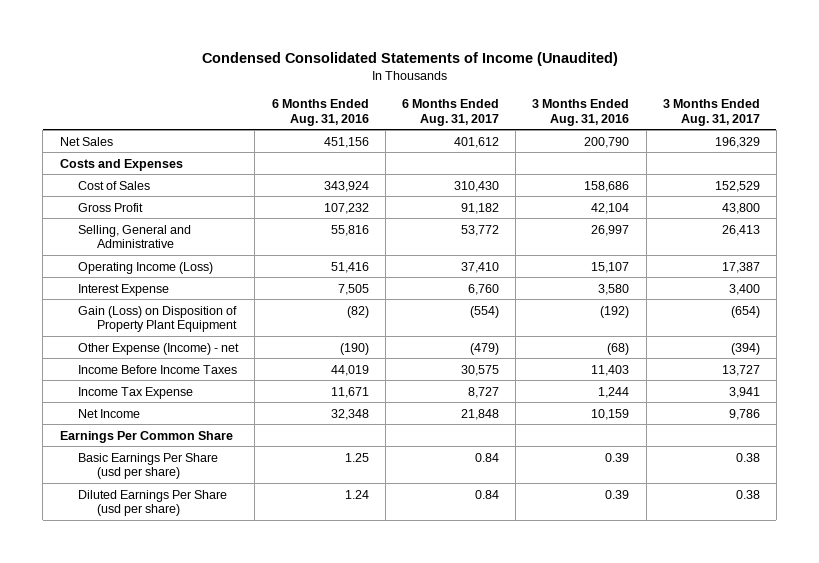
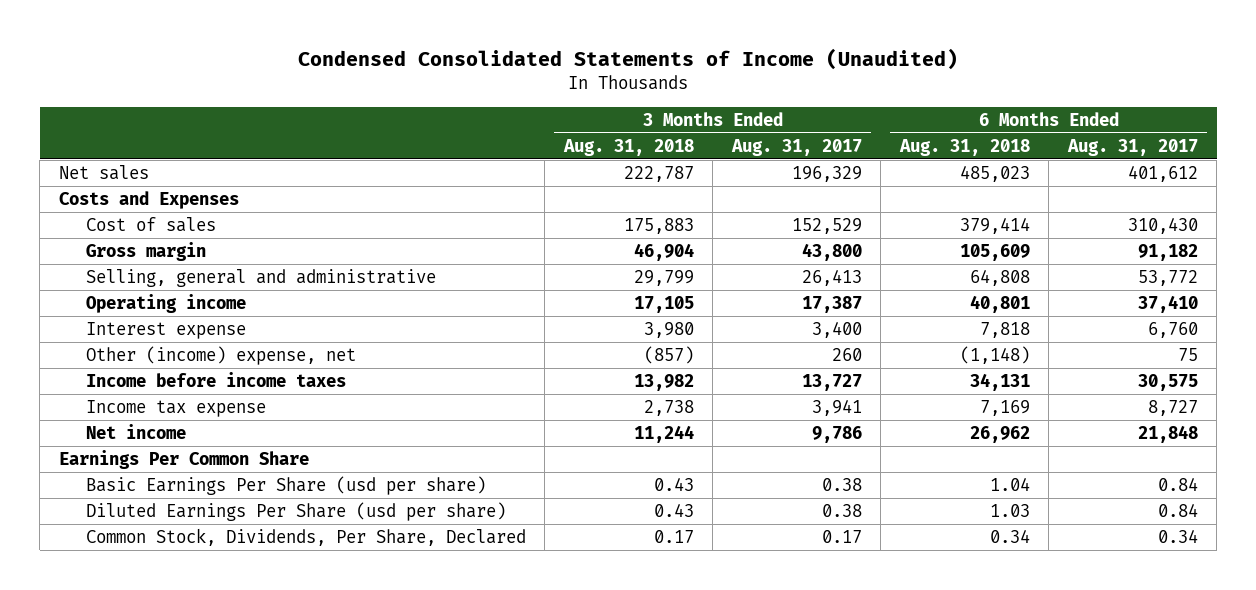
- | 6 Months Ended Aug. 31, 2016 | 6 Months Ended Aug. 31, 2017 | 3 Months Ended Aug. 31, 2016 | 3 Months Ended Aug. 31, 2017
+ | 3 Months Ended Aug. 31, 2018 | 3 Months Ended Aug. 31, 2017 | 6 Months Ended Aug. 31, 2018 | 6 Months Ended Aug. 31, 2017
- Net Sales | 451,156 | 401,612 | 200,790 | 196,329
+ Net sales | 222,787 | 196,329 | 485,023 | 401,612
- Cost of Sales | 343,924 | 310,430 | 158,686 | 152,529
- Gross Profit | 107,232 | 91,182 | 42,104 | 43,800
- Selling, General and Administrative | 55,816 | 53,772 | 26,997 | 26,413
- Operating Income (Loss) | 51,416 | 37,410 | 15,107 | 17,387
- Interest Expense | 7,505 | 6,760 | 3,580 | 3,400
- Gain (Loss) on Disposition of Property Plant Equipment | (82) | (554) | (192) | (654)
- Other Expense (Income) - net | (190) | (479) | (68) | (394)
- Income Before Income Taxes | 44,019 | 30,575 | 11,403 | 13,727
- Income Tax Expense | 11,671 | 8,727 | 1,244 | 3,941
- Net Income | 32,348 | 21,848 | 10,159 | 9,786
+ Cost of sales | 175,883 | 152,529 | 379,414 | 310,430
+ Gross margin | 46,904 | 43,800 | 105,609 | 91,182
+ Selling, general and administrative | 29,799 | 26,413 | 64,808 | 53,772
+ Operating income | 17,105 | 17,387 | 40,801 | 37,410
+ Interest expense | 3,980 | 3,400 | 7,818 | 6,760
+ Other (income) expense, net | (857) | 260 | (1,148) | 75
+ Income before income taxes | 13,982 | 13,727 | 34,131 | 30,575
+ Income tax expense | 2,738 | 3,941 | 7,169 | 8,727
+ Net income | 11,244 | 9,786 | 26,962 | 21,848
+ Common Stock, Dividends, Per Share, Declared | 0.17 | 0.17 | 0.34 | 0.34

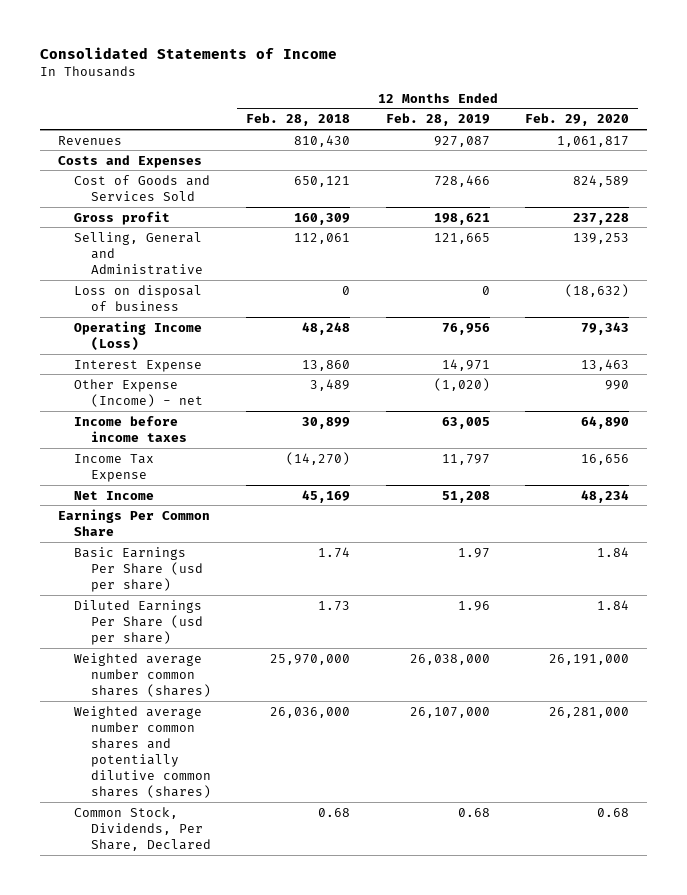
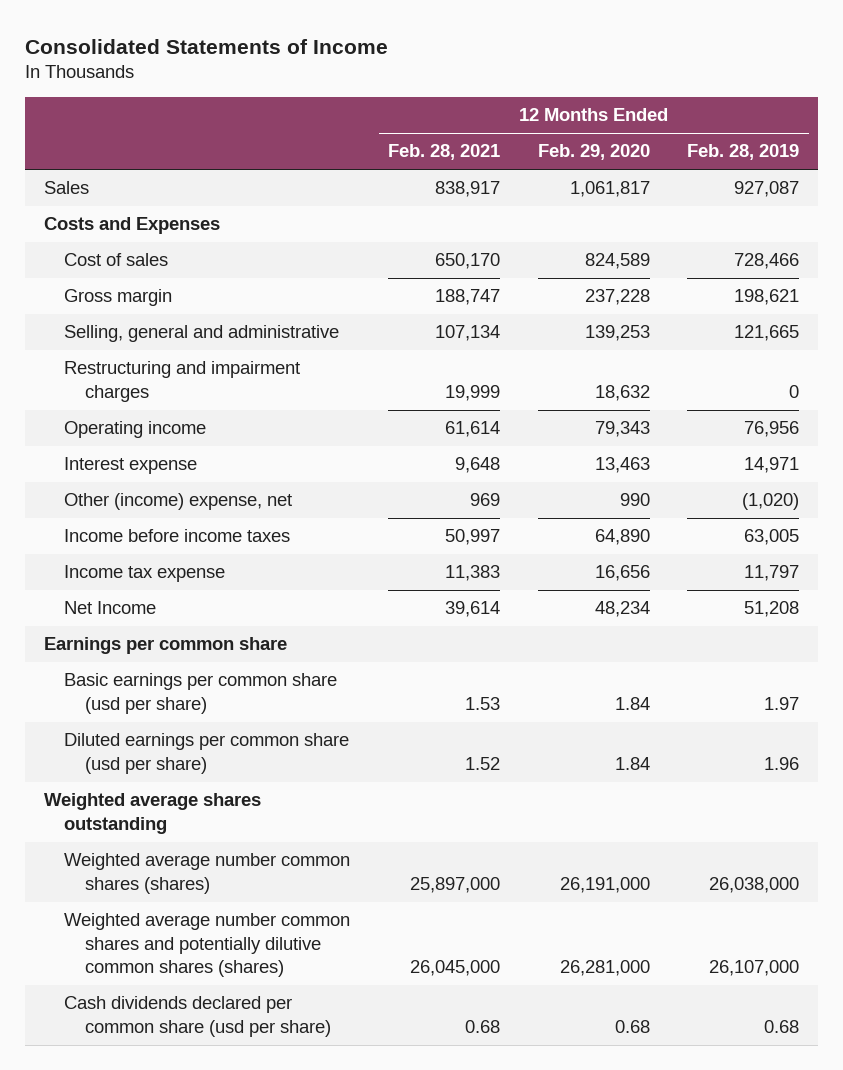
- | 12 Months Ended Feb. 28, 2018 | 12 Months Ended Feb. 28, 2019 | 12 Months Ended Feb. 29, 2020
+ | 12 Months Ended Feb. 28, 2021 | 12 Months Ended Feb. 29, 2020 | 12 Months Ended Feb. 28, 2019
- Revenues | 810,430 | 927,087 | 1,061,817
+ Sales | 838,917 | 1,061,817 | 927,087
- Cost of Goods and Services Sold | 650,121 | 728,466 | 824,589
- Gross profit | 160,309 | 198,621 | 237,228
- Selling, General and Administrative | 112,061 | 121,665 | 139,253
- Loss on disposal of business | 0 | 0 | (18,632)
- Operating Income (Loss) | 48,248 | 76,956 | 79,343
- Interest Expense | 13,860 | 14,971 | 13,463
- Other Expense (Income) - net | 3,489 | (1,020) | 990
+ Cost of sales | 650,170 | 824,589 | 728,466
+ Gross margin | 188,747 | 237,228 | 198,621
+ Selling, general and administrative | 107,134 | 139,253 | 121,665
+ Restructuring and impairment charges | 19,999 | 18,632 | 0
+ Operating income | 61,614 | 79,343 | 76,956
+ Interest expense | 9,648 | 13,463 | 14,971
+ Other (income) expense, net | 969 | 990 | (1,020)
- Income Tax Expense | (14,270) | 11,797 | 16,656
+ Income tax expense | 11,383 | 16,656 | 11,797
- Earnings Per Common Share
- Basic Earnings Per Share (usd per share) | 1.74 | 1.97 | 1.84
- Diluted Earnings Per Share (usd per share) | 1.73 | 1.96 | 1.84
+ Earnings per common share
+ Basic earnings per common share (usd per share) | 1.53 | 1.84 | 1.97
+ Diluted earnings per common share (usd per share) | 1.52 | 1.84 | 1.96
+ Weighted average shares outstanding
- Common Stock, Dividends, Per Share, Declared | 0.68 | 0.68 | 0.68
+ Cash dividends declared per common share (usd per share) | 0.68 | 0.68 | 0.68

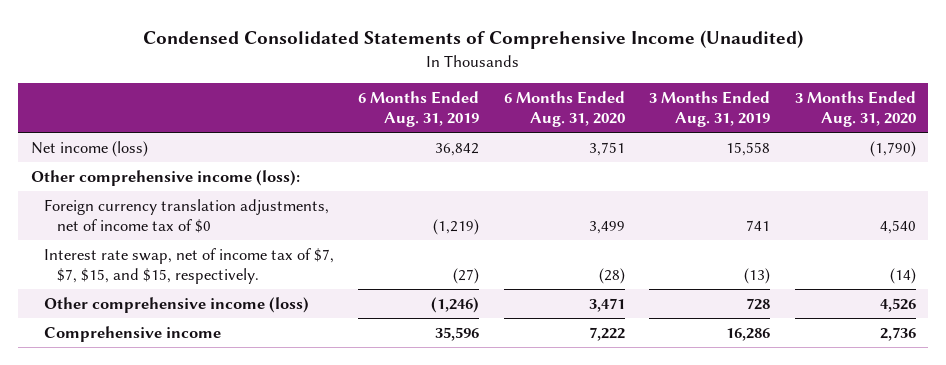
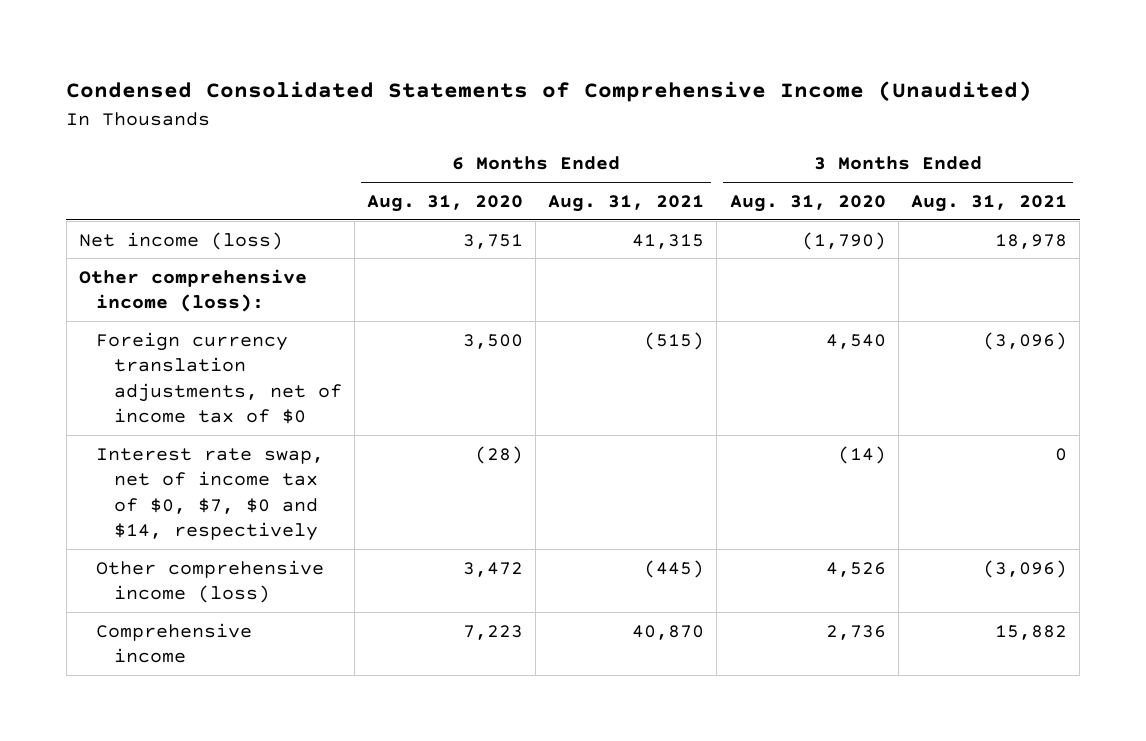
- | 6 Months Ended Aug. 31, 2019 | 6 Months Ended Aug. 31, 2020 | 3 Months Ended Aug. 31, 2019 | 3 Months Ended Aug. 31, 2020
+ | 6 Months Ended Aug. 31, 2020 | 6 Months Ended Aug. 31, 2021 | 3 Months Ended Aug. 31, 2020 | 3 Months Ended Aug. 31, 2021
- Foreign currency translation adjustments, net of income tax of $0 | (1,219) | 3,499 | 741 | 4,540
- Interest rate swap, net of income tax of $7, $7, $15, and $15, respectively. | (27) | (28) | (13) | (14)
- Other comprehensive income (loss) | (1,246) | 3,471 | 728 | 4,526
- Comprehensive income | 35,596 | 7,222 | 16,286 | 2,736
+ Foreign currency translation adjustments, net of income tax of $0 | 3,500 | (515) | 4,540 | (3,096)
+ Interest rate swap, net of income tax of $0, $7, $0 and $14, respectively | (28) | | (14) | 0
+ Other comprehensive income (loss) | 3,472 | (445) | 4,526 | (3,096)
+ Comprehensive income | 7,223 | 40,870 | 2,736 | 15,882

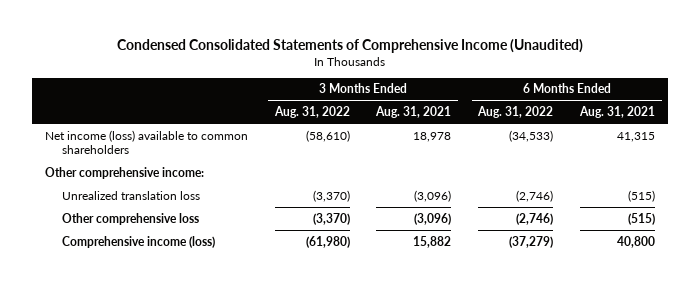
- | 6 Months Ended Aug. 31, 2020 | 6 Months Ended Aug. 31, 2021 | 3 Months Ended Aug. 31, 2020 | 3 Months Ended Aug. 31, 2021
+ | 3 Months Ended Aug. 31, 2022 | 3 Months Ended Aug. 31, 2021 | 6 Months Ended Aug. 31, 2022 | 6 Months Ended Aug. 31, 2021
- Net income (loss) | 3,751 | 41,315 | (1,790) | 18,978
- Other comprehensive income (loss):
- Foreign currency translation adjustments, net of income tax of $0 | 3,500 | (515) | 4,540 | (3,096)
- Interest rate swap, net of income tax of $0, $7, $0 and $14, respectively | (28) | | (14) | 0
- Other comprehensive income (loss) | 3,472 | (445) | 4,526 | (3,096)
- Comprehensive income | 7,223 | 40,870 | 2,736 | 15,882
+ Net income (loss) available to common shareholders | (58,610) | 18,978 | (34,533) | 41,315
+ Other comprehensive income:
+ Unrealized translation loss | (3,370) | (3,096) | (2,746) | (515)
+ Other comprehensive loss | (3,370) | (3,096) | (2,746) | (515)
+ Comprehensive income (loss) | (61,980) | 15,882 | (37,279) | 40,800

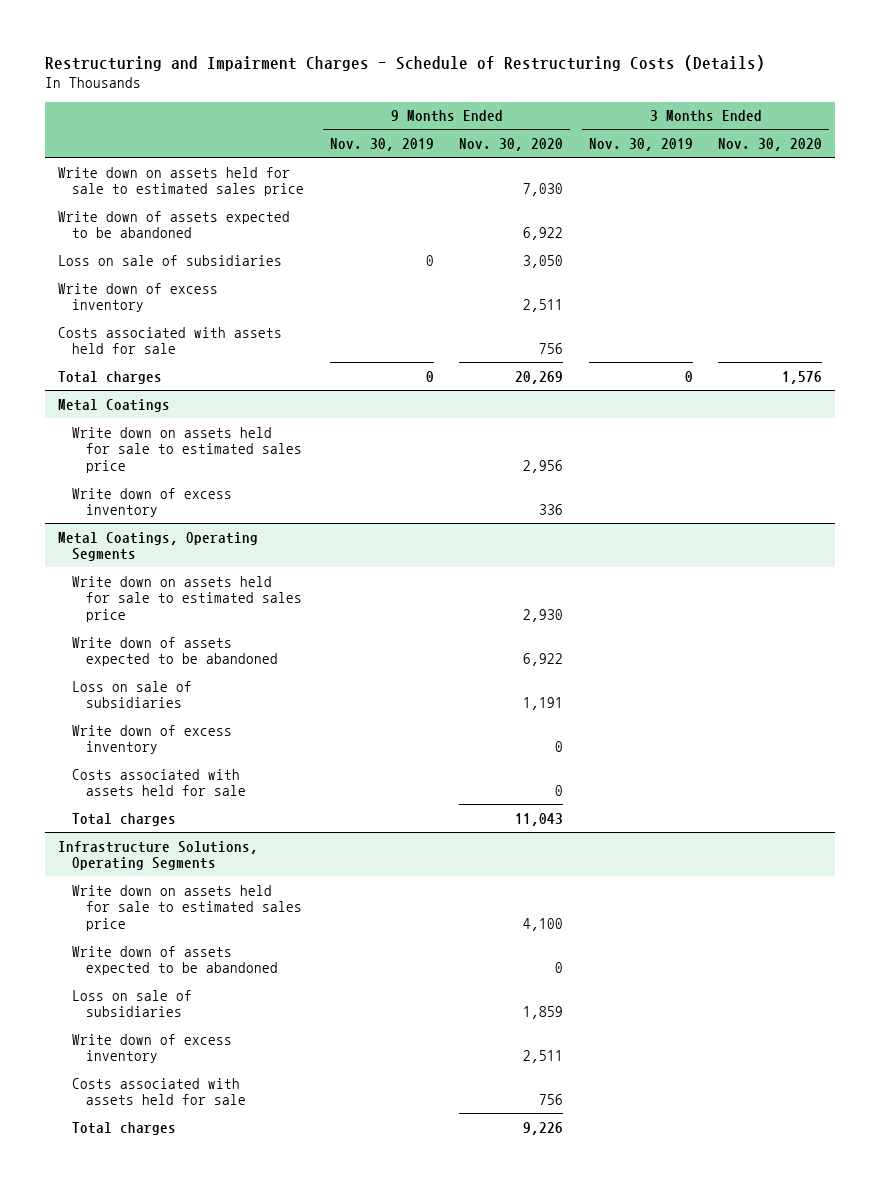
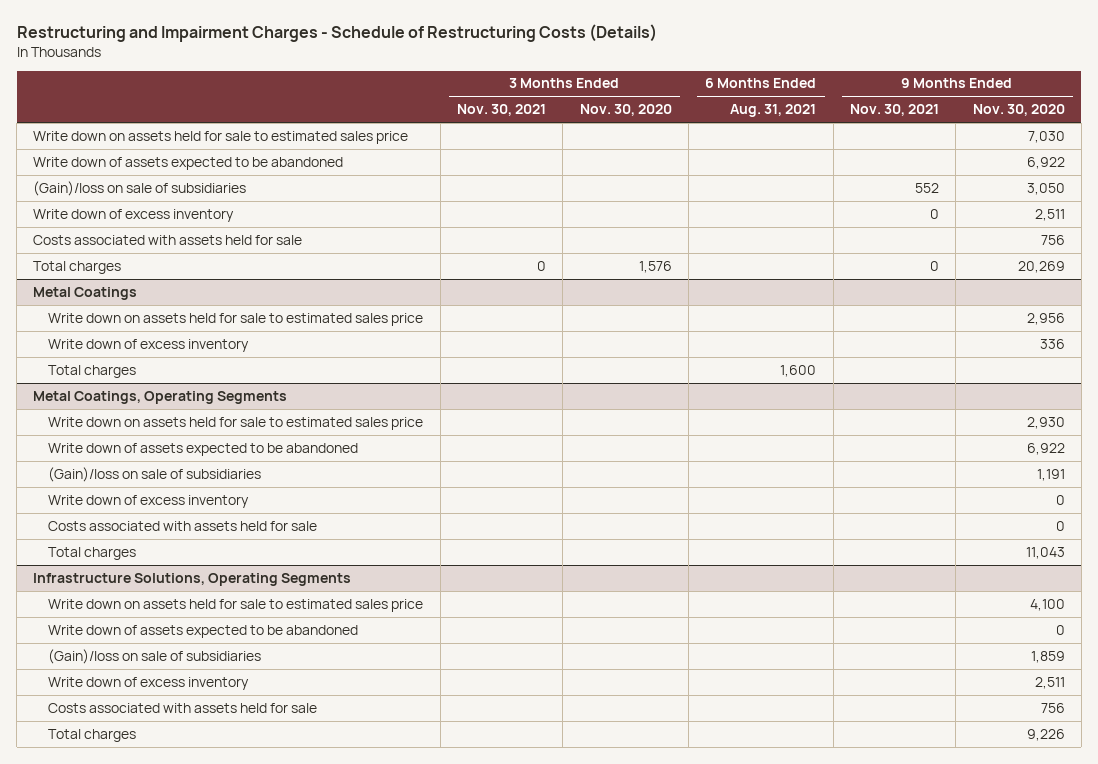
- | 9 Months Ended Nov. 30, 2019 | 9 Months Ended Nov. 30, 2020 | 3 Months Ended Nov. 30, 2019 | 3 Months Ended Nov. 30, 2020
+ | 3 Months Ended Nov. 30, 2021 | 3 Months Ended Nov. 30, 2020 | 6 Months Ended Aug. 31, 2021 | 9 Months Ended Nov. 30, 2021 | 9 Months Ended Nov. 30, 2020
- Loss on sale of subsidiaries | 0 | 3,050 | |
+ (Gain)/loss on sale of subsidiaries | | | | 552 | 3,050
@ Metal Coatings
+ Total charges | | | 1,600 | |
@ Metal Coatings, Operating Segments
- Loss on sale of subsidiaries | | 1,191 | |
+ (Gain)/loss on sale of subsidiaries | | | | | 1,191
@ Infrastructure Solutions, Operating Segments
- Loss on sale of subsidiaries | | 1,859 | |
+ (Gain)/loss on sale of subsidiaries | | | | | 1,859

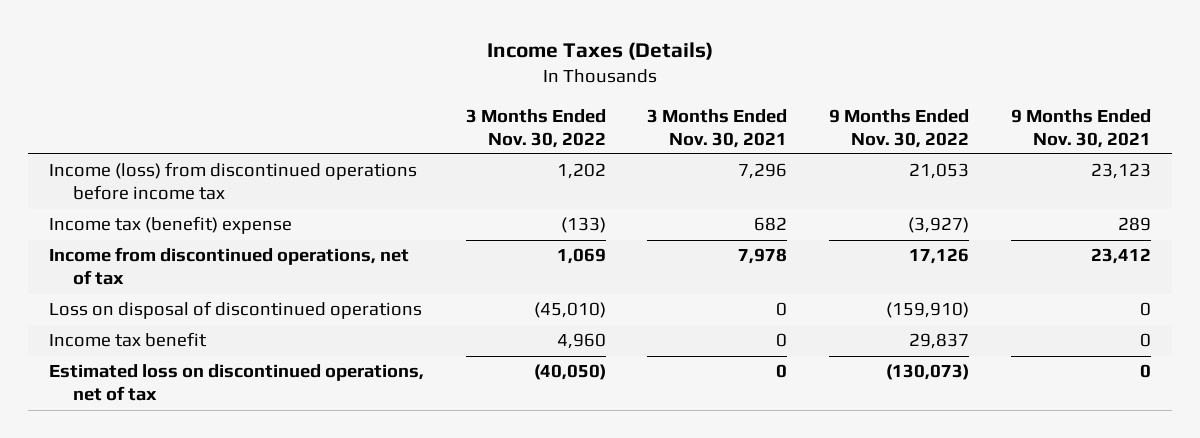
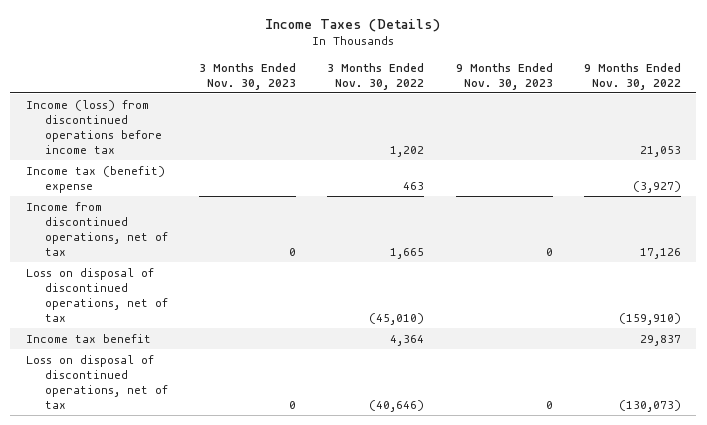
- | 3 Months Ended Nov. 30, 2022 | 3 Months Ended Nov. 30, 2021 | 9 Months Ended Nov. 30, 2022 | 9 Months Ended Nov. 30, 2021
+ | 3 Months Ended Nov. 30, 2023 | 3 Months Ended Nov. 30, 2022 | 9 Months Ended Nov. 30, 2023 | 9 Months Ended Nov. 30, 2022
- Income tax (benefit) expense | (133) | 682 | (3,927) | 289
- Income from discontinued operations, net of tax | 1,069 | 7,978 | 17,126 | 23,412
- Loss on disposal of discontinued operations | (45,010) | 0 | (159,910) | 0
- Income tax benefit | 4,960 | 0 | 29,837 | 0
- Estimated loss on discontinued operations, net of tax | (40,050) | 0 | (130,073) | 0
+ Income tax (benefit) expense | | 463 | | (3,927)
+ Income from discontinued operations, net of tax | 0 | 1,665 | 0 | 17,126
+ Loss on disposal of discontinued operations, net of tax | | (45,010) | | (159,910)
+ Income tax benefit | | 4,364 | | 29,837
+ Loss on disposal of discontinued operations, net of tax | 0 | (40,646) | 0 | (130,073)

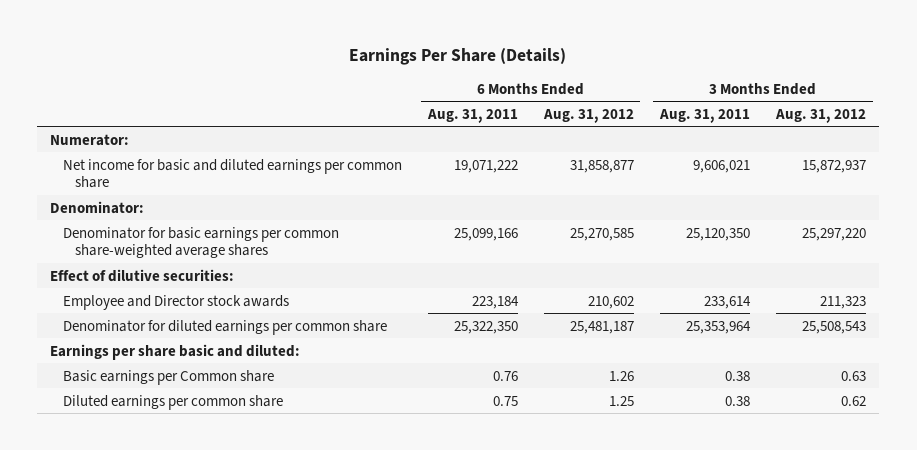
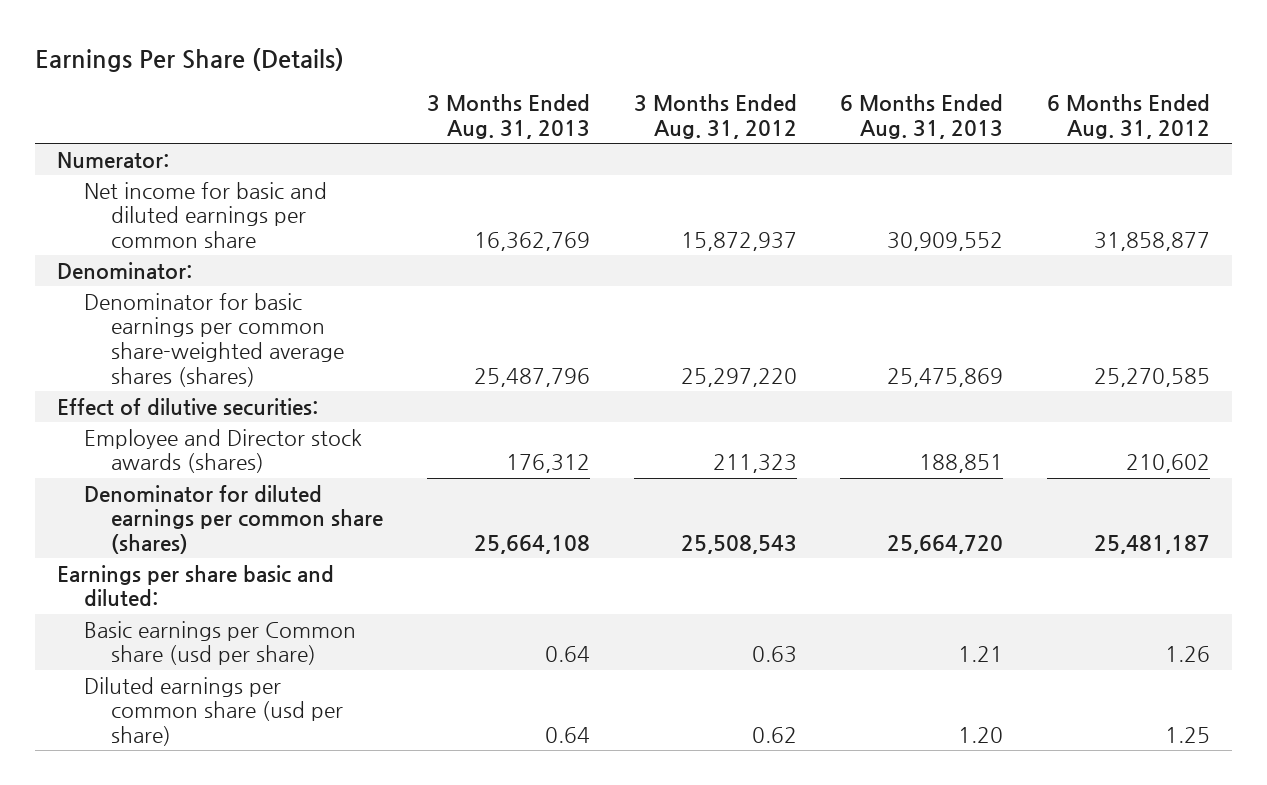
- | 6 Months Ended Aug. 31, 2011 | 6 Months Ended Aug. 31, 2012 | 3 Months Ended Aug. 31, 2011 | 3 Months Ended Aug. 31, 2012
+ | 3 Months Ended Aug. 31, 2013 | 3 Months Ended Aug. 31, 2012 | 6 Months Ended Aug. 31, 2013 | 6 Months Ended Aug. 31, 2012
- Denominator for basic earnings per common share-weighted average shares | 25,099,166 | 25,270,585 | 25,120,350 | 25,297,220
+ Denominator for basic earnings per common share-weighted average shares (shares) | 25,487,796 | 25,297,220 | 25,475,869 | 25,270,585
- Employee and Director stock awards | 223,184 | 210,602 | 233,614 | 211,323
- Denominator for diluted earnings per common share | 25,322,350 | 25,481,187 | 25,353,964 | 25,508,543
+ Employee and Director stock awards (shares) | 176,312 | 211,323 | 188,851 | 210,602
+ Denominator for diluted earnings per common share (shares) | 25,664,108 | 25,508,543 | 25,664,720 | 25,481,187
- Basic earnings per Common share | 0.76 | 1.26 | 0.38 | 0.63
- Diluted earnings per common share | 0.75 | 1.25 | 0.38 | 0.62
+ Basic earnings per Common share (usd per share) | 0.64 | 0.63 | 1.21 | 1.26
+ Diluted earnings per common share (usd per share) | 0.64 | 0.62 | 1.20 | 1.25

